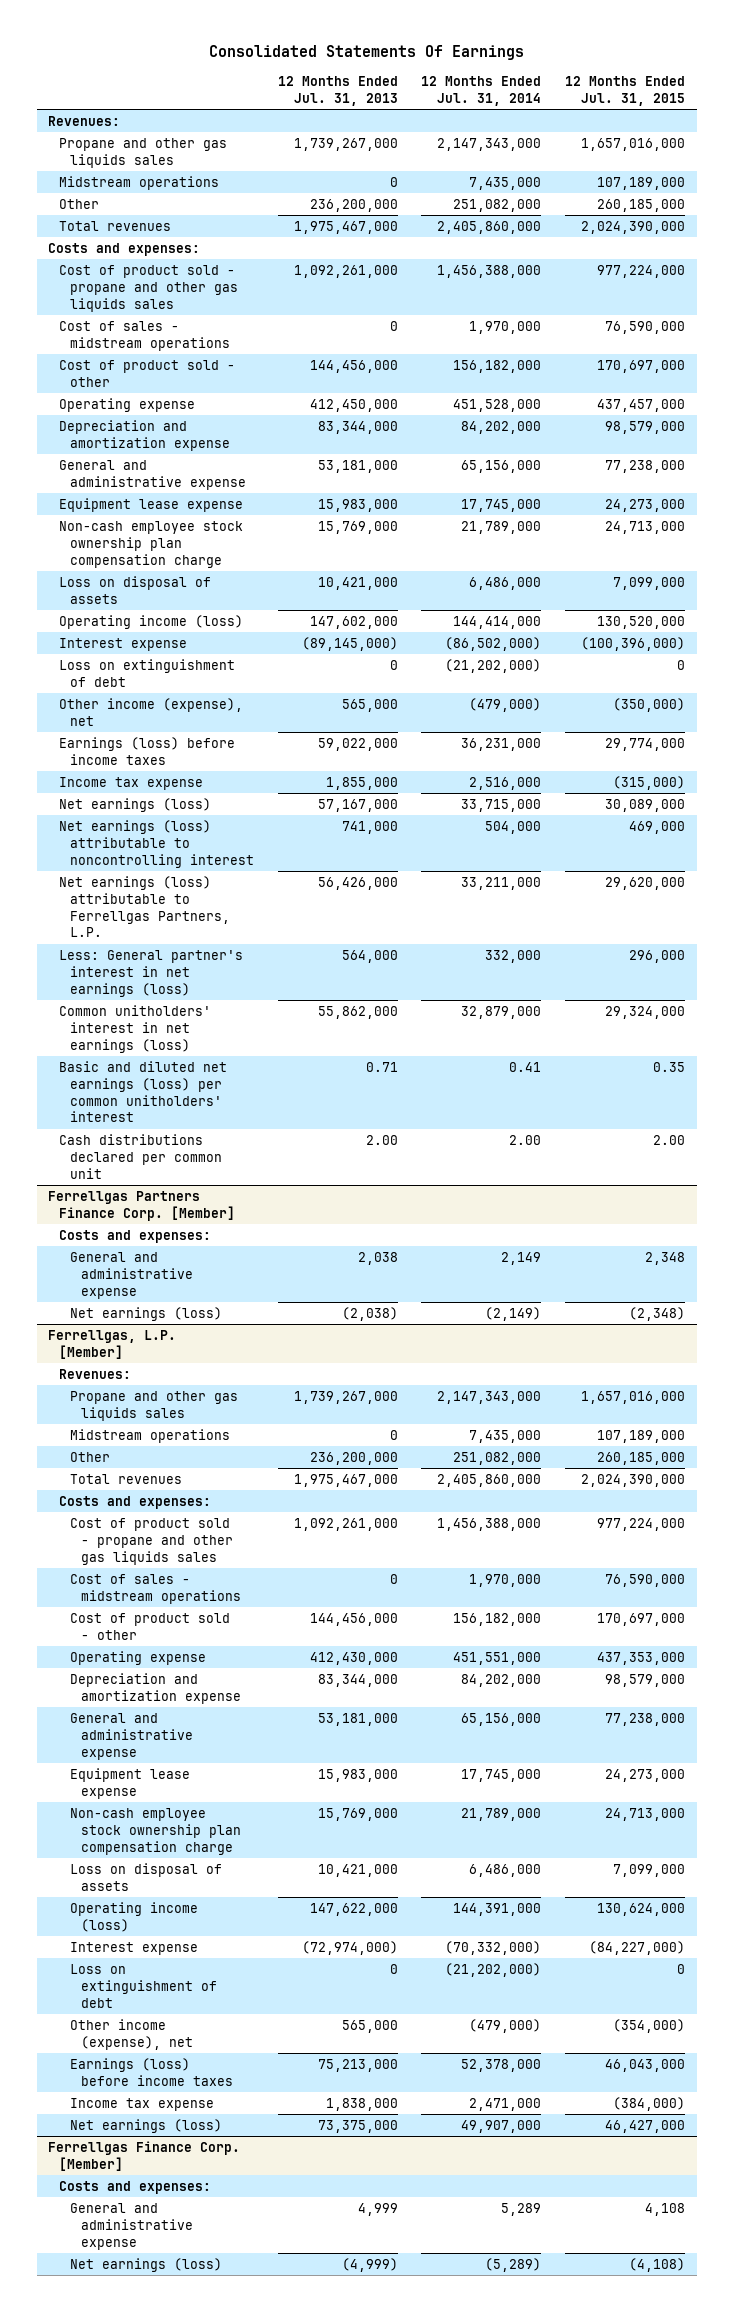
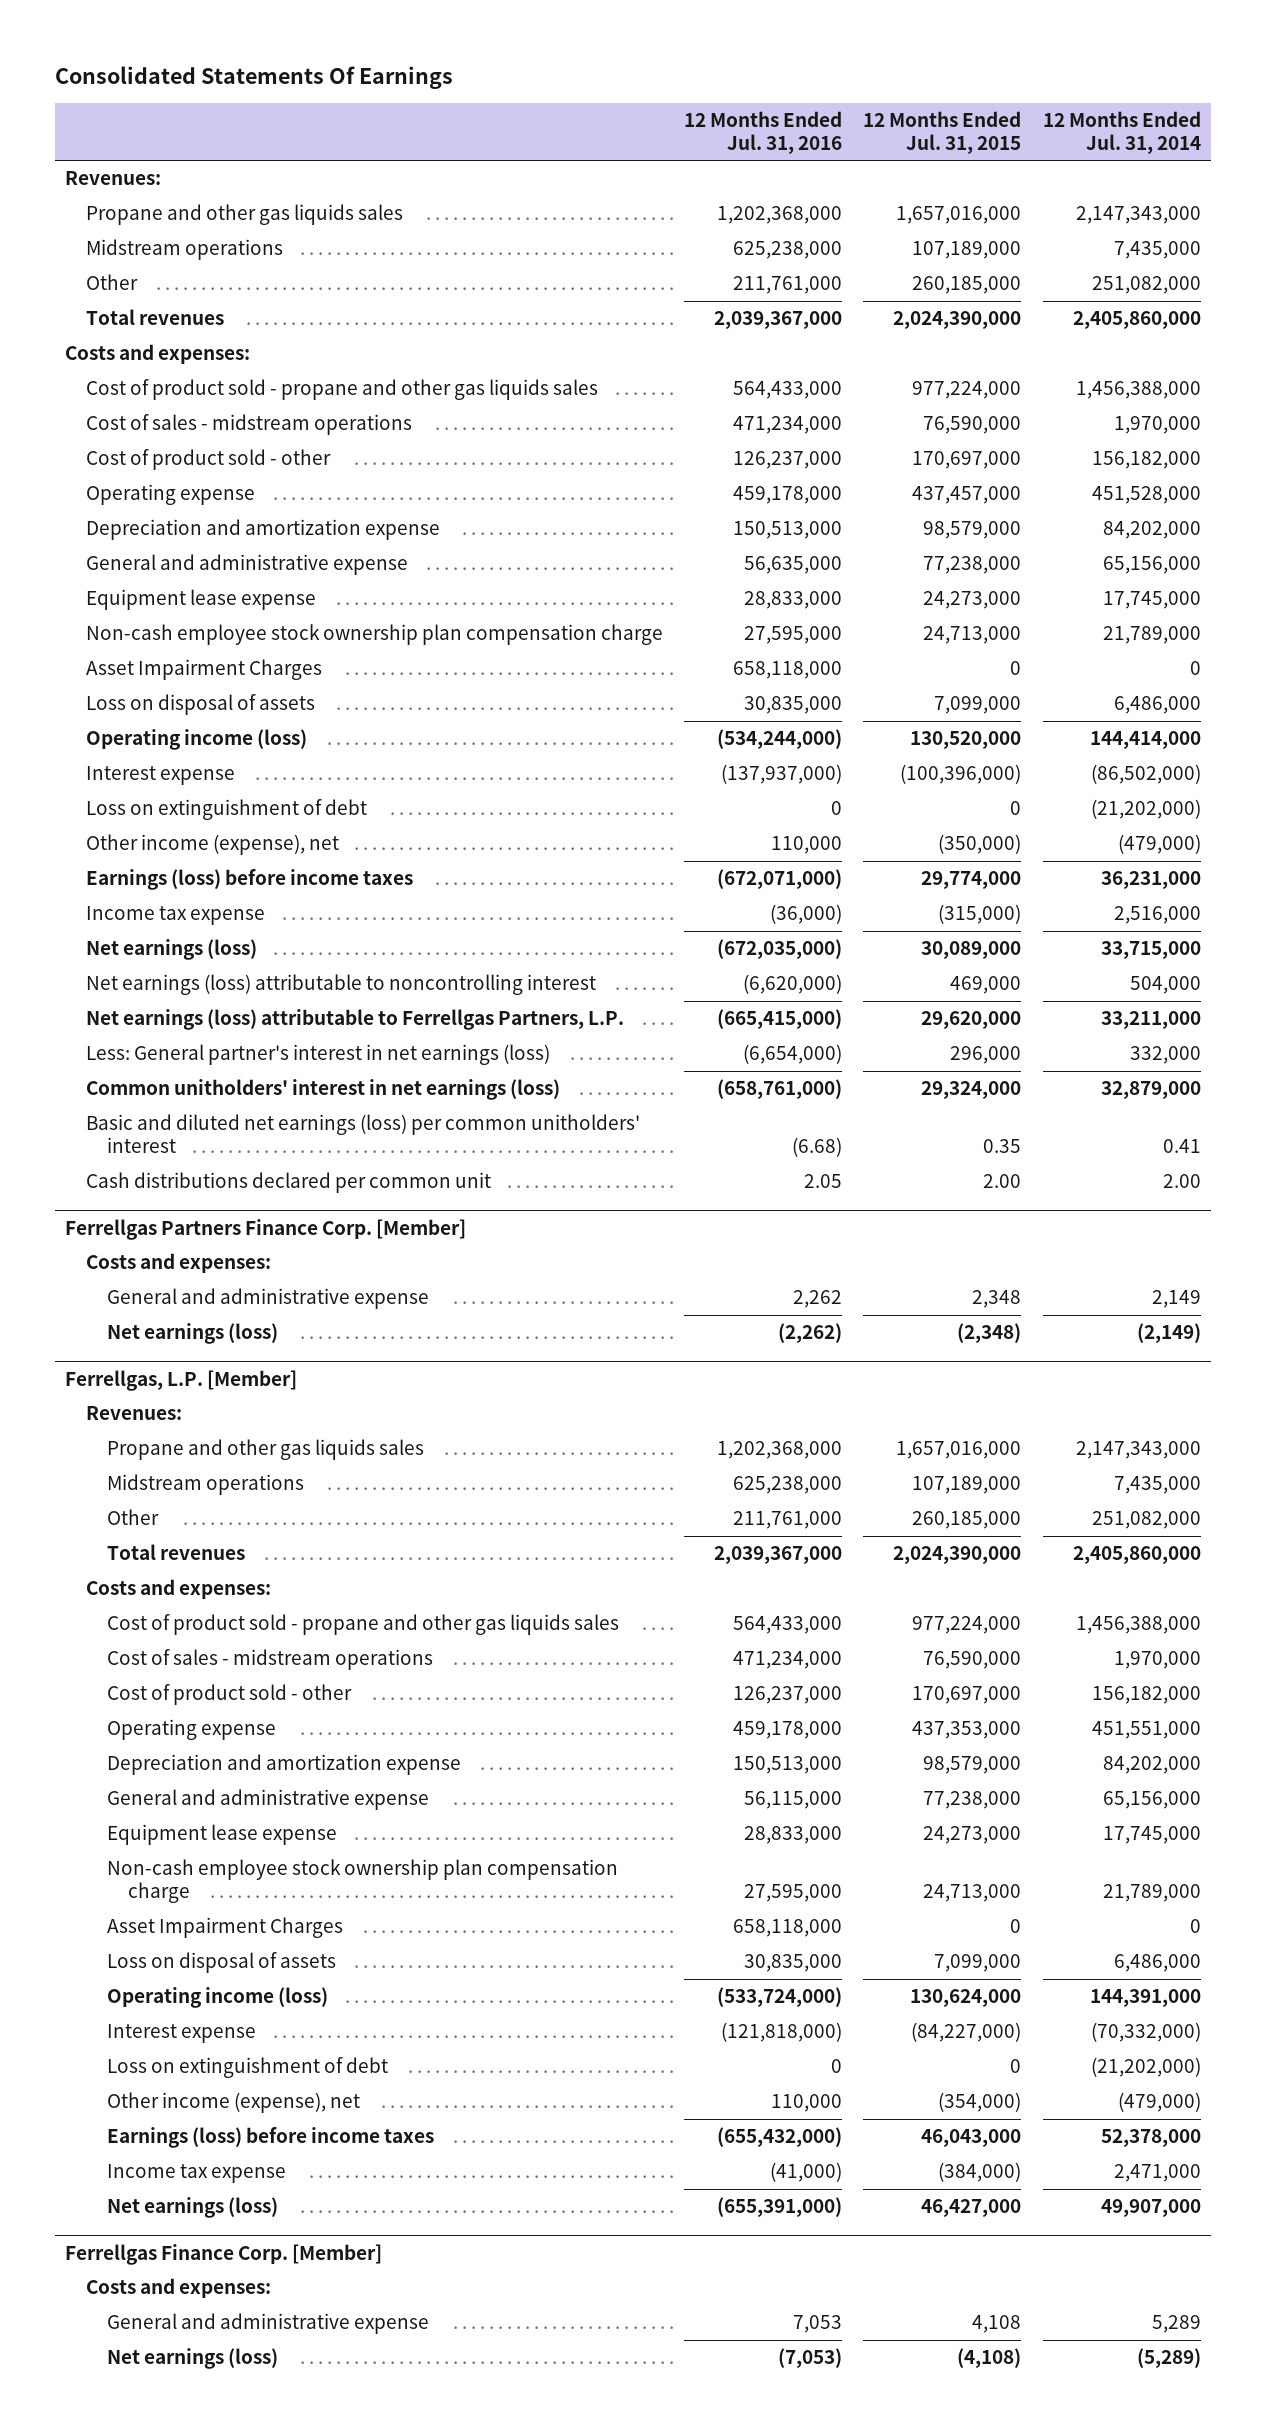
- | 12 Months Ended Jul. 31, 2013 | 12 Months Ended Jul. 31, 2014 | 12 Months Ended Jul. 31, 2015
+ | 12 Months Ended Jul. 31, 2016 | 12 Months Ended Jul. 31, 2015 | 12 Months Ended Jul. 31, 2014
+ Asset Impairment Charges | 658,118,000 | 0 | 0
@ Ferrellgas, L.P. [Member]
+ Asset Impairment Charges | 658,118,000 | 0 | 0

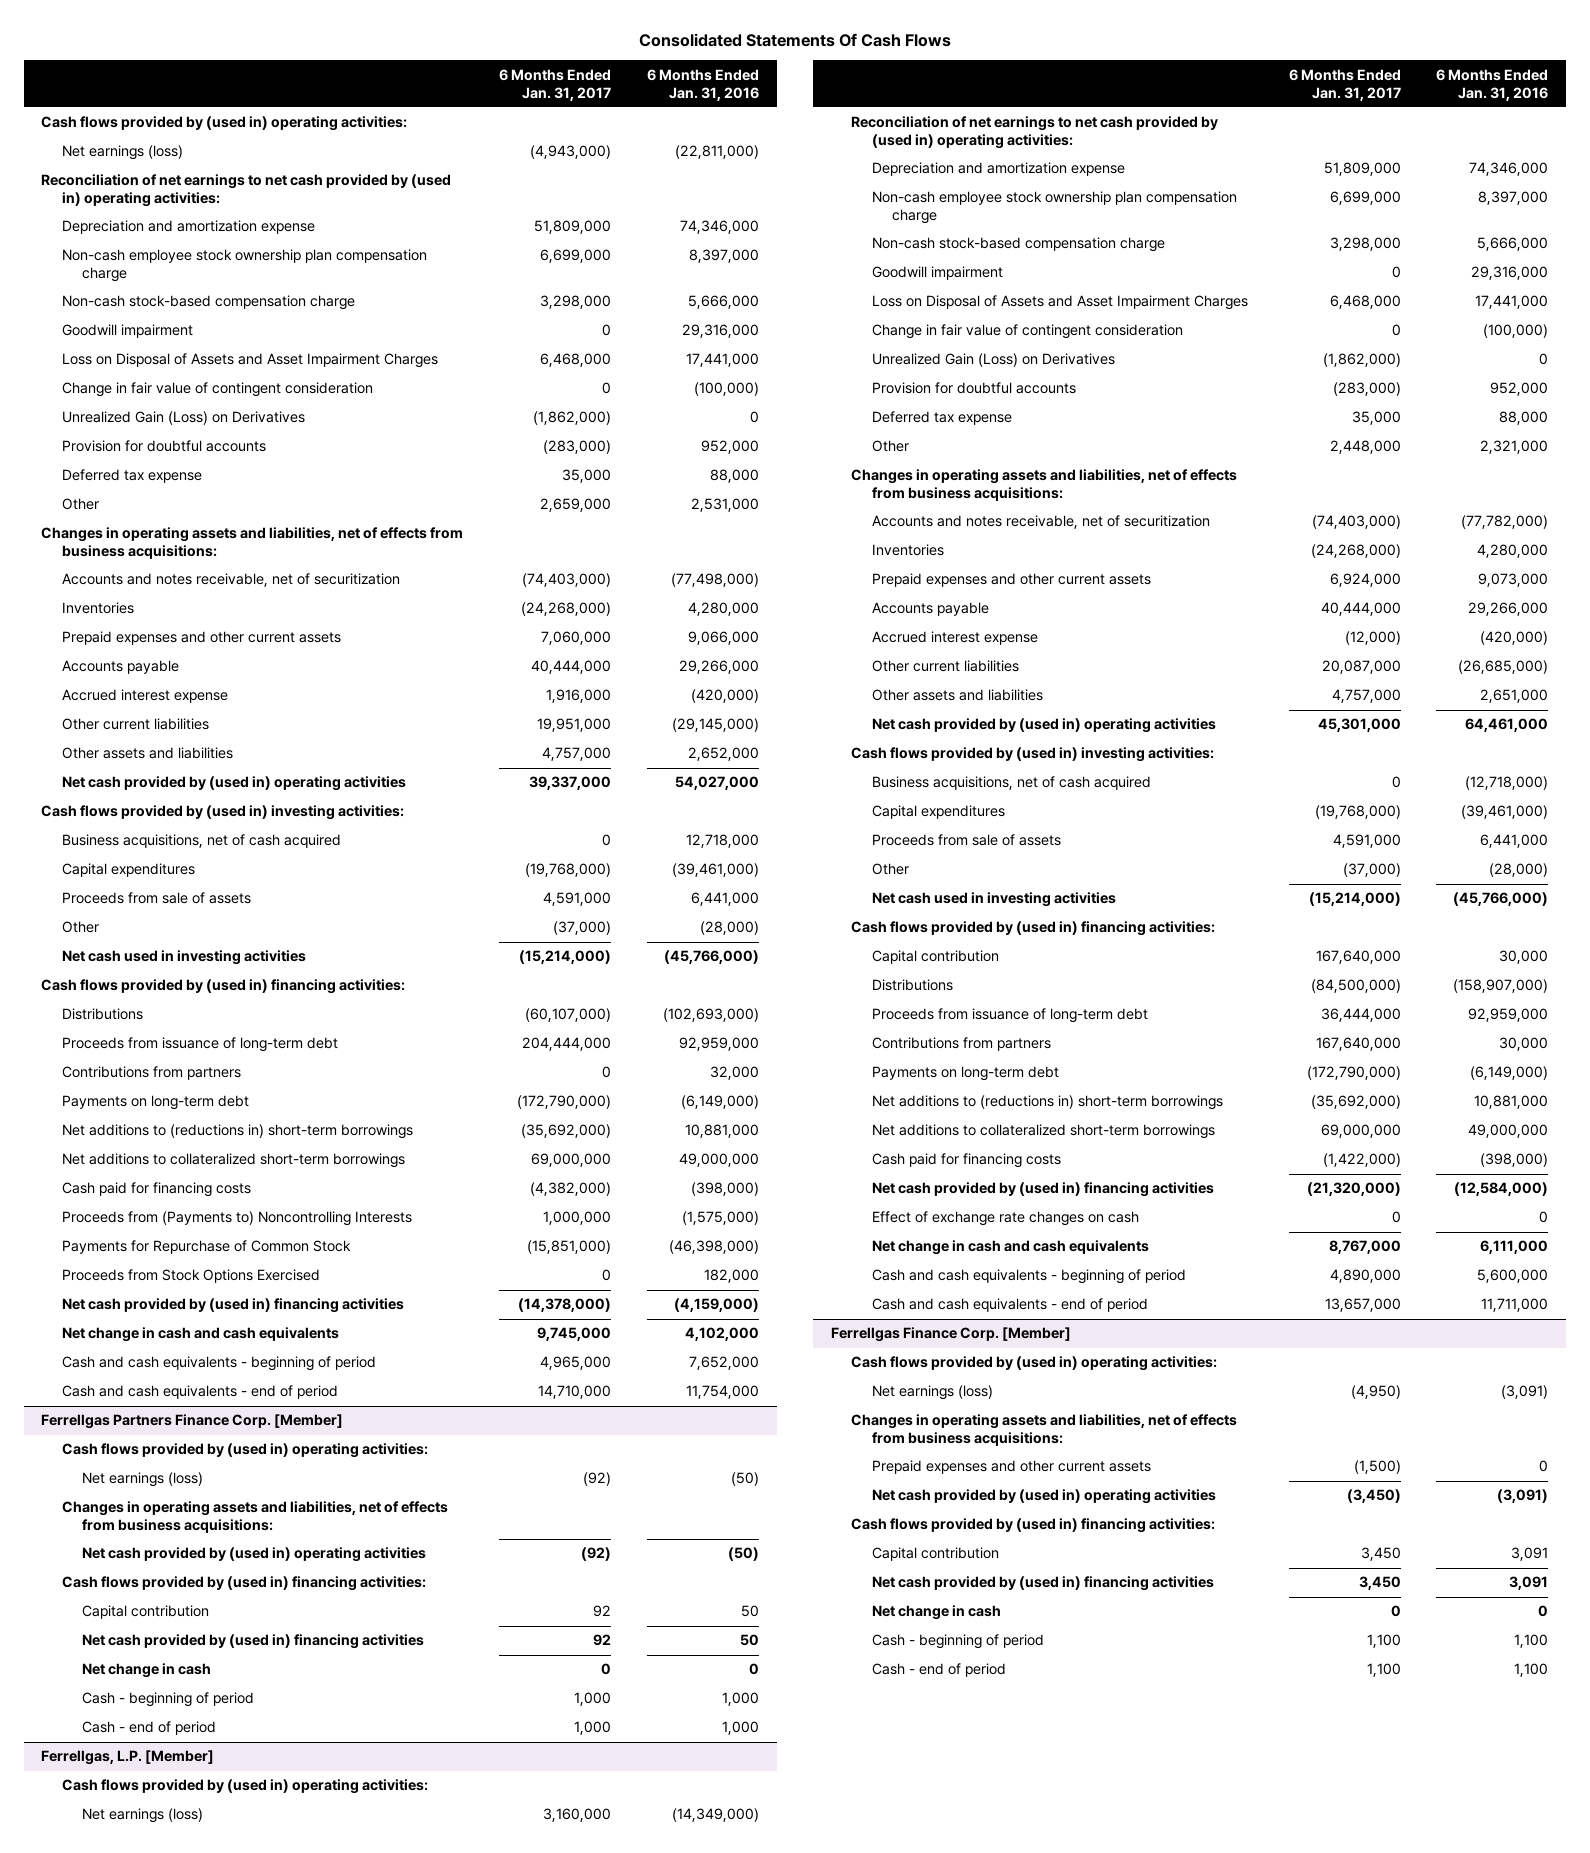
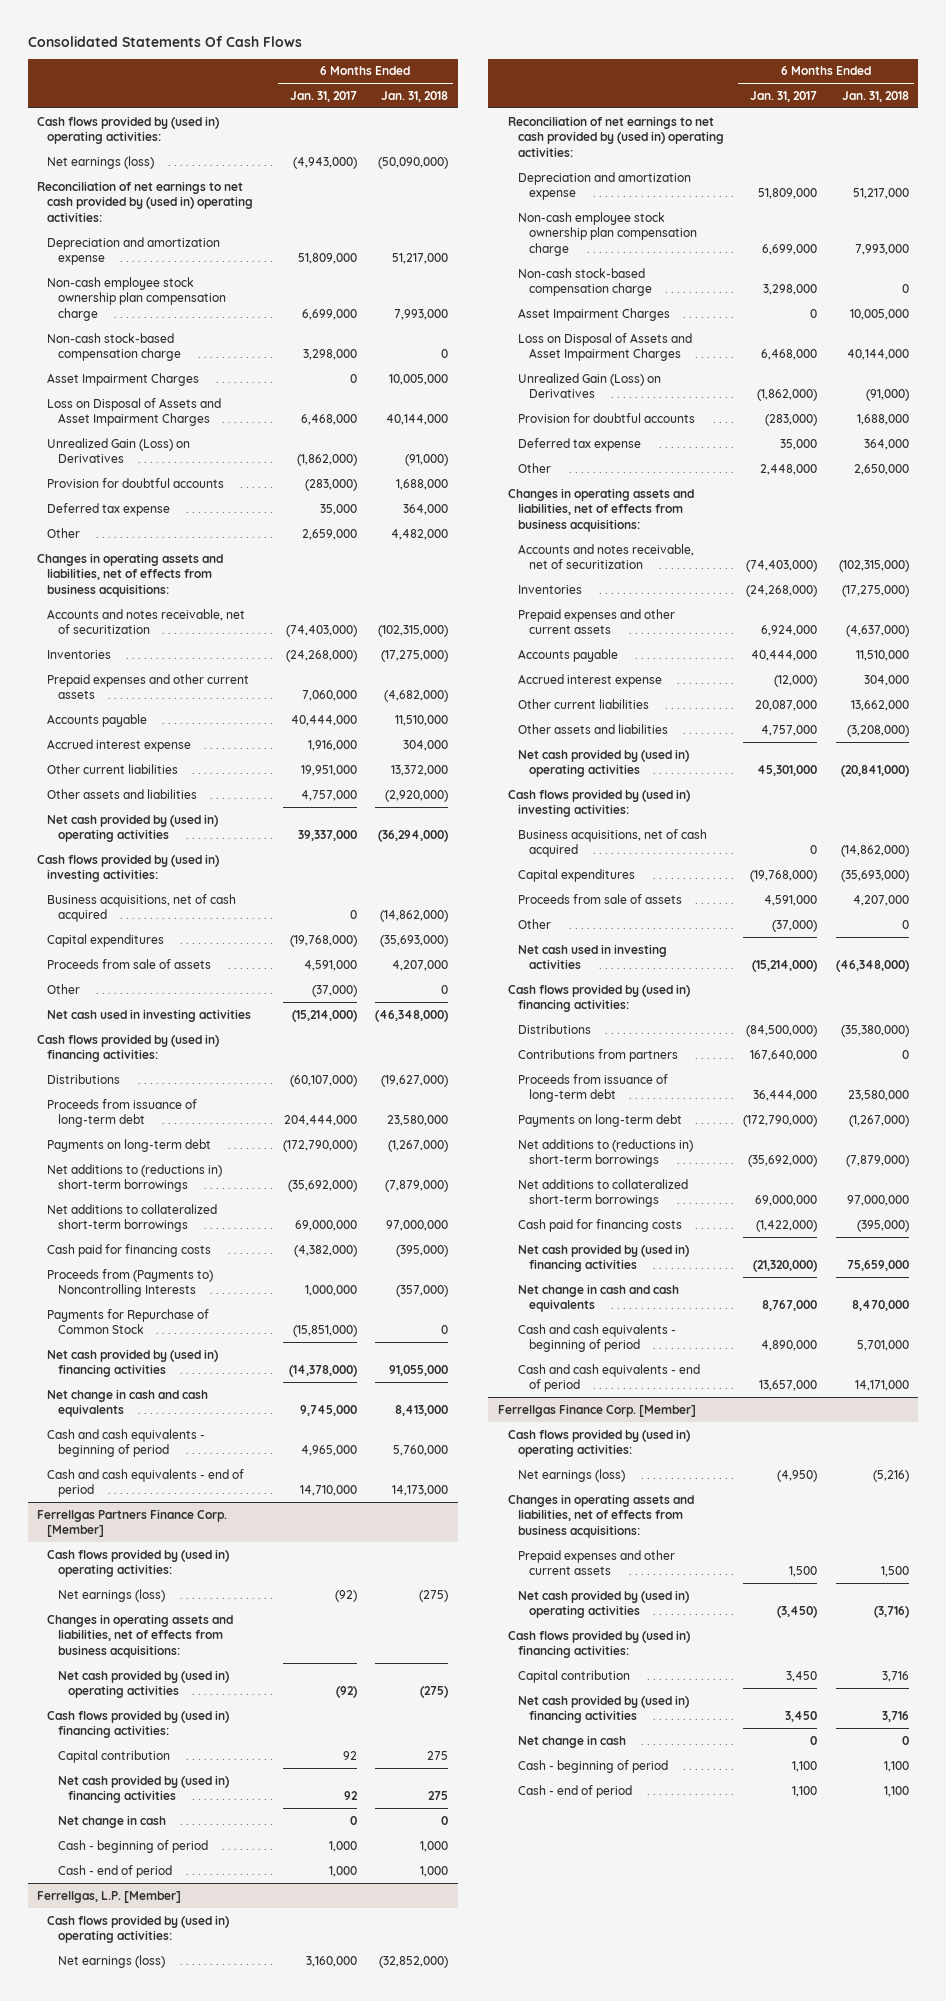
- | 6 Months Ended Jan. 31, 2017 | 6 Months Ended Jan. 31, 2016
+ | 6 Months Ended Jan. 31, 2017 | 6 Months Ended Jan. 31, 2018
- Goodwill impairment | 0 | 29,316,000
+ Asset Impairment Charges | 0 | 10,005,000
- Change in fair value of contingent consideration | 0 | (100,000)
- Contributions from partners | 0 | 32,000
- Proceeds from Stock Options Exercised | 0 | 182,000
@ Ferrellgas, L.P. [Member]
- Goodwill impairment | 0 | 29,316,000
+ Asset Impairment Charges | 0 | 10,005,000
- Change in fair value of contingent consideration | 0 | (100,000)
- Capital contribution | 167,640,000 | 30,000
moved down: Proceeds from issuance of long-term debt | 36,444,000 | 23,580,000
- Effect of exchange rate changes on cash | 0 | 0
@ Ferrellgas Finance Corp. [Member]
- Prepaid expenses and other current assets | (1,500) | 0
+ Prepaid expenses and other current assets | 1,500 | 1,500

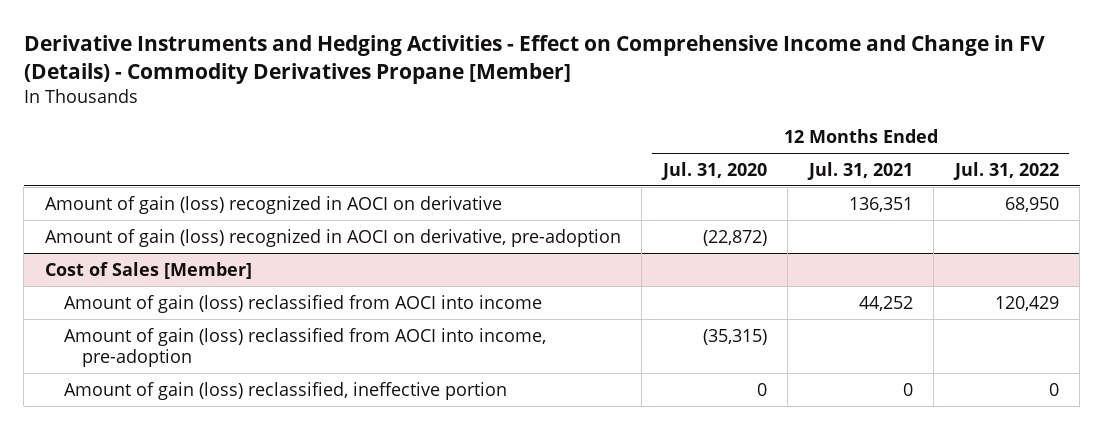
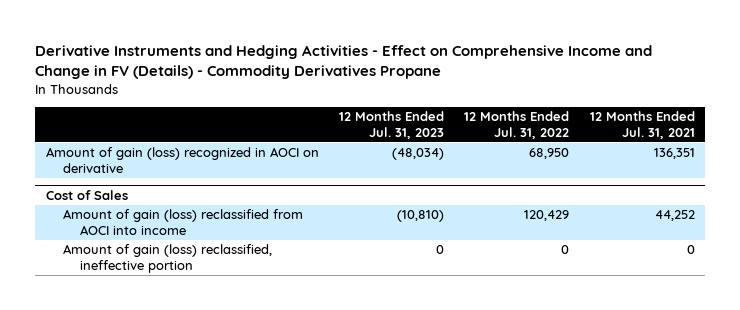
- Derivative Instruments and Hedging Activities - Effect on Comprehensive Income and Change in FV (Details) - Commodity Derivatives Propane [Member]
+ Derivative Instruments and Hedging Activities - Effect on Comprehensive Income and Change in FV (Details) - Commodity Derivatives Propane
- | 12 Months Ended Jul. 31, 2020 | 12 Months Ended Jul. 31, 2021 | 12 Months Ended Jul. 31, 2022
+ | 12 Months Ended Jul. 31, 2023 | 12 Months Ended Jul. 31, 2022 | 12 Months Ended Jul. 31, 2021
- Amount of gain (loss) recognized in AOCI on derivative, pre-adoption | (22,872) | |
- Cost of Sales [Member]
+ Cost of Sales
- Amount of gain (loss) reclassified from AOCI into income, pre-adoption | (35,315) | |

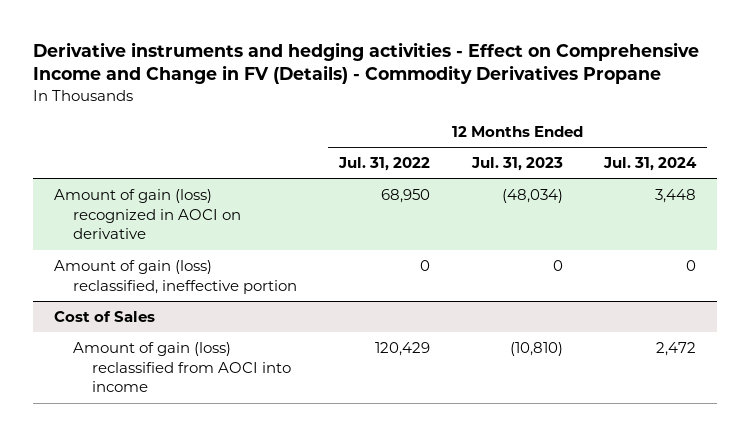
- Derivative Instruments and Hedging Activities - Effect on Comprehensive Income and Change in FV (Details) - Commodity Derivatives Propane
+ Derivative instruments and hedging activities - Effect on Comprehensive Income and Change in FV (Details) - Commodity Derivatives Propane
- | 12 Months Ended Jul. 31, 2023 | 12 Months Ended Jul. 31, 2022 | 12 Months Ended Jul. 31, 2021
+ | 12 Months Ended Jul. 31, 2022 | 12 Months Ended Jul. 31, 2023 | 12 Months Ended Jul. 31, 2024
+ Amount of gain (loss) reclassified, ineffective portion | 0 | 0 | 0
@ Cost of Sales
- Amount of gain (loss) reclassified, ineffective portion | 0 | 0 | 0

